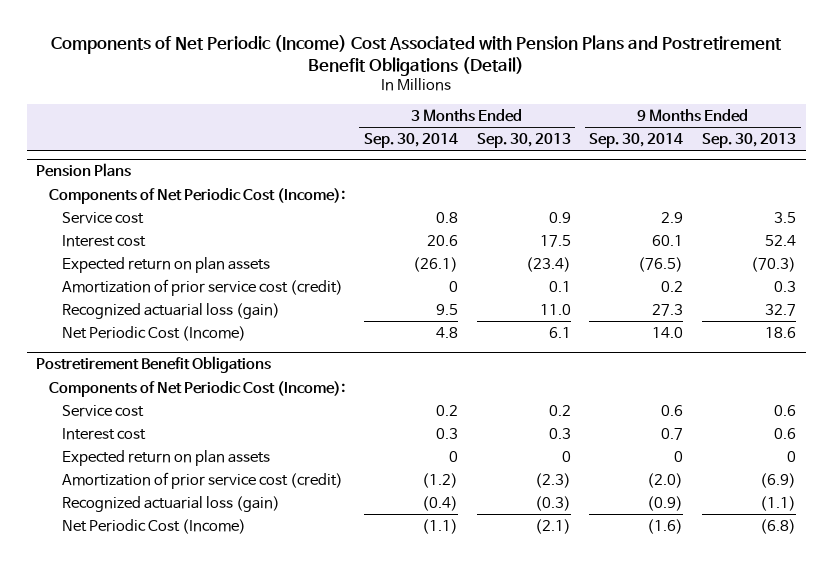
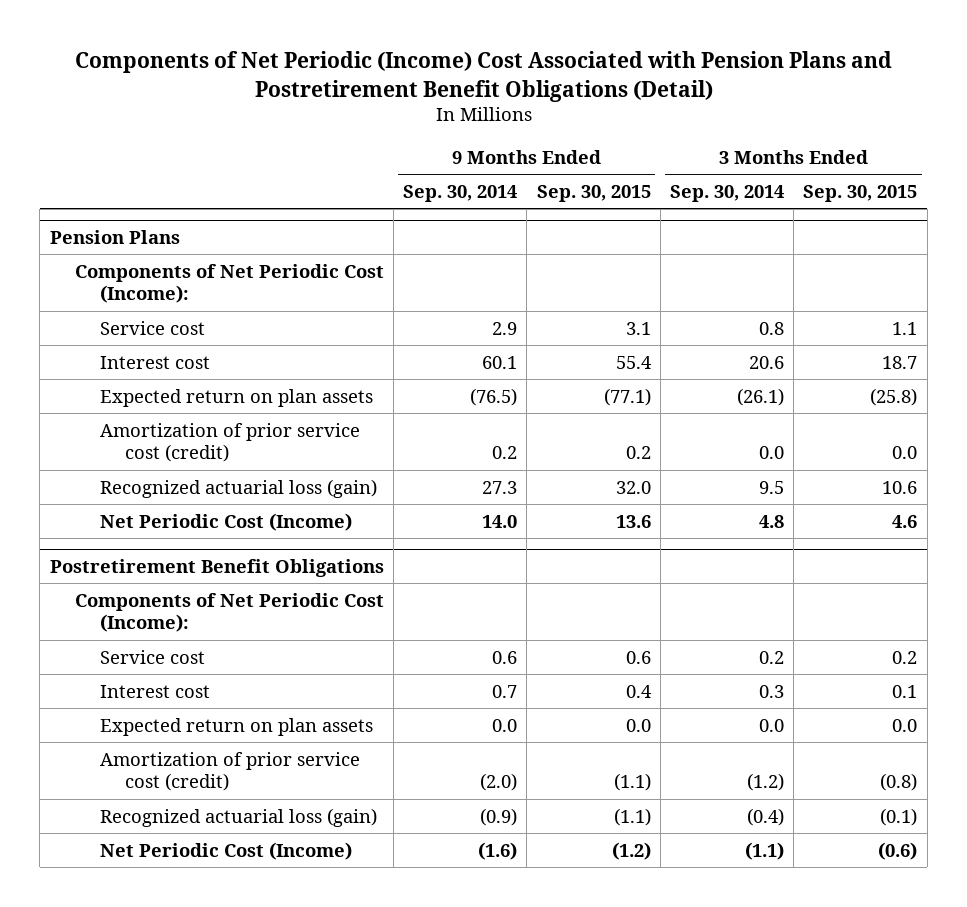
- | 3 Months Ended Sep. 30, 2014 | 3 Months Ended Sep. 30, 2013 | 9 Months Ended Sep. 30, 2014 | 9 Months Ended Sep. 30, 2013
+ | 9 Months Ended Sep. 30, 2014 | 9 Months Ended Sep. 30, 2015 | 3 Months Ended Sep. 30, 2014 | 3 Months Ended Sep. 30, 2015
@ Pension Plans
- Amortization of prior service cost (credit) | 0 | 0.1 | 0.2 | 0.3
+ Amortization of prior service cost (credit) | 0.2 | 0.2 | 0.0 | 0.0
@ Postretirement Benefit Obligations
- Expected return on plan assets | 0 | 0 | 0 | 0
+ Expected return on plan assets | 0.0 | 0.0 | 0.0 | 0.0

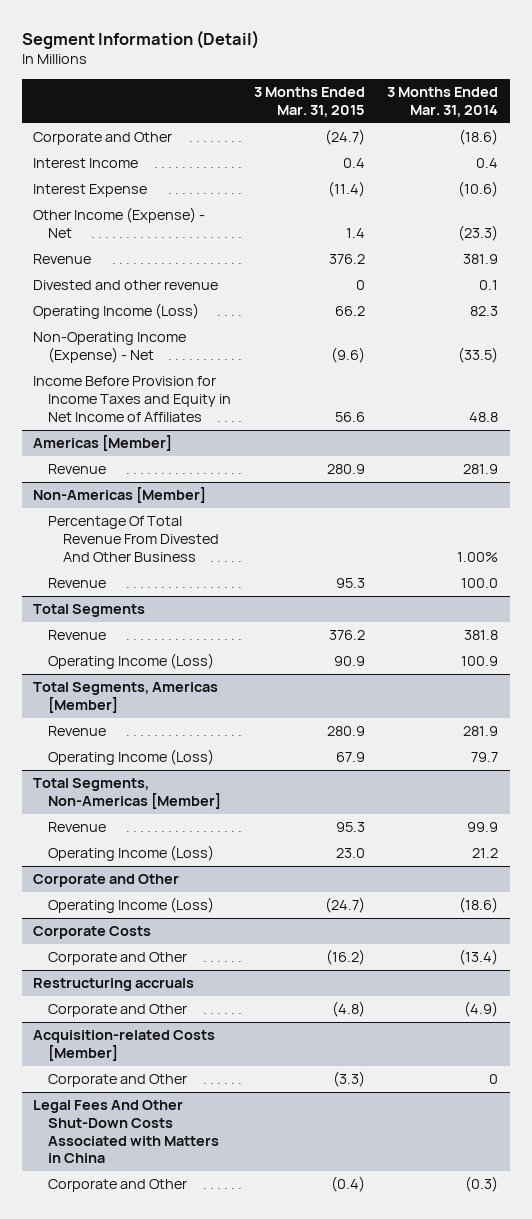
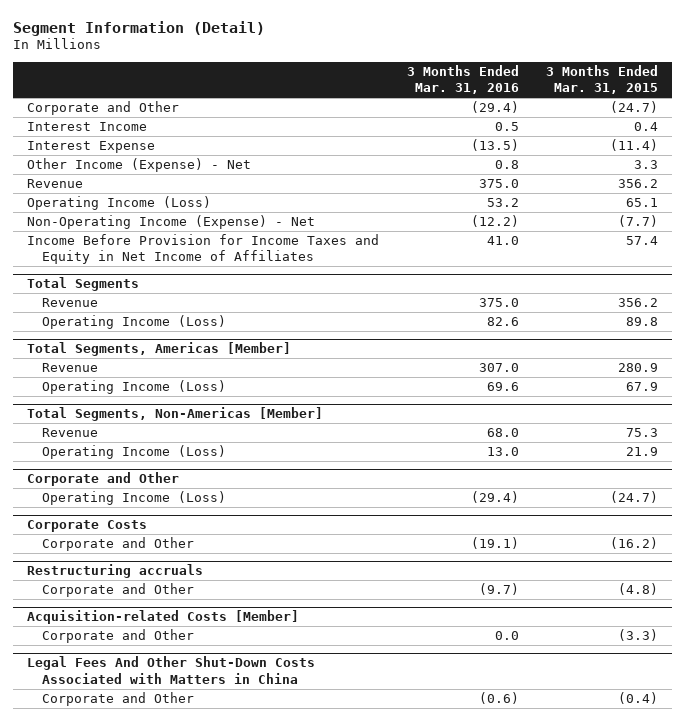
- | 3 Months Ended Mar. 31, 2015 | 3 Months Ended Mar. 31, 2014
+ | 3 Months Ended Mar. 31, 2016 | 3 Months Ended Mar. 31, 2015
- Other Income (Expense) - Net | 1.4 | (23.3)
- Revenue | 376.2 | 381.9
- Divested and other revenue | 0 | 0.1
- Operating Income (Loss) | 66.2 | 82.3
- Non-Operating Income (Expense) - Net | (9.6) | (33.5)
- Income Before Provision for Income Taxes and Equity in Net Income of Affiliates | 56.6 | 48.8
- Americas [Member]
- Revenue | 280.9 | 281.9
- Non-Americas [Member]
- Percentage Of Total Revenue From Divested And Other Business | | 1.00%
- Revenue | 95.3 | 100.0
+ Other Income (Expense) - Net | 0.8 | 3.3
+ Revenue | 375.0 | 356.2
+ Operating Income (Loss) | 53.2 | 65.1
+ Non-Operating Income (Expense) - Net | (12.2) | (7.7)
+ Income Before Provision for Income Taxes and Equity in Net Income of Affiliates | 41.0 | 57.4
@ Total Segments
- Revenue | 376.2 | 381.8
- Operating Income (Loss) | 90.9 | 100.9
+ Revenue | 375.0 | 356.2
+ Operating Income (Loss) | 82.6 | 89.8
@ Total Segments, Non-Americas [Member]
- Revenue | 95.3 | 99.9
- Operating Income (Loss) | 23.0 | 21.2
+ Revenue | 68.0 | 75.3
+ Operating Income (Loss) | 13.0 | 21.9

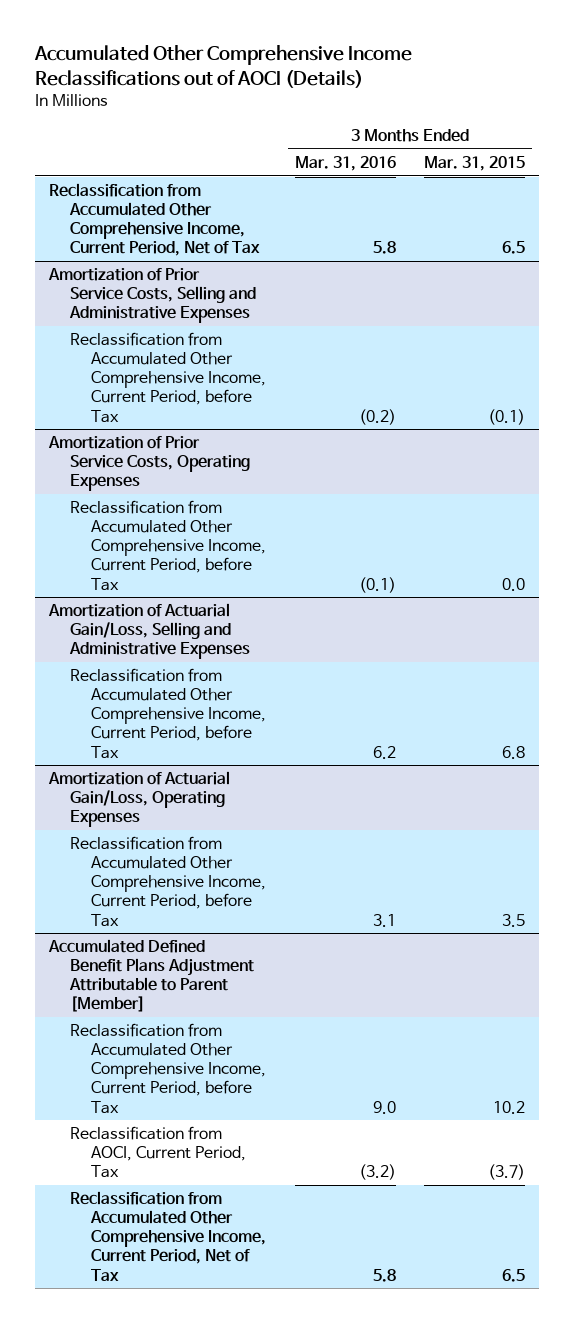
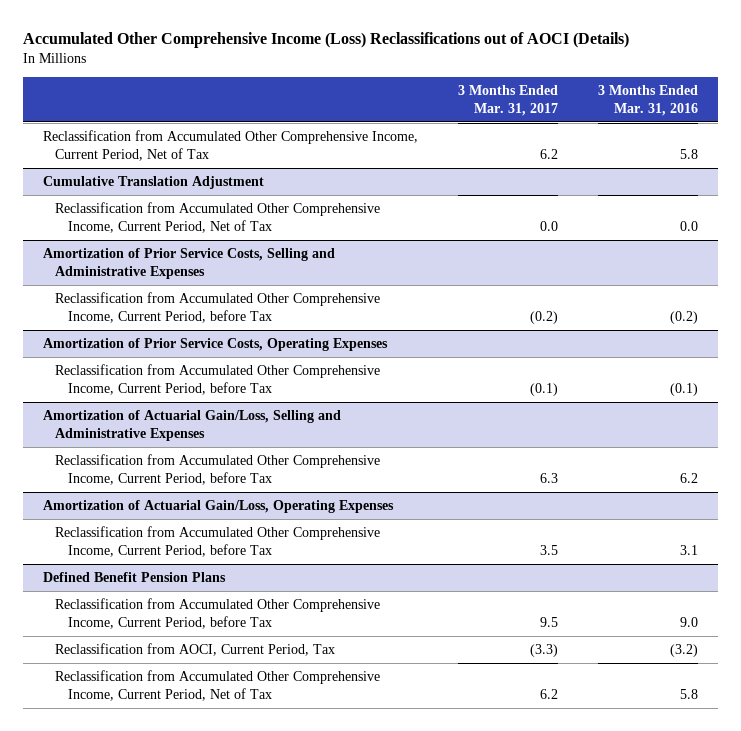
- Accumulated Other Comprehensive Income Reclassifications out of AOCI (Details)
+ Accumulated Other Comprehensive Income (Loss) Reclassifications out of AOCI (Details)
- | 3 Months Ended Mar. 31, 2016 | 3 Months Ended Mar. 31, 2015
+ | 3 Months Ended Mar. 31, 2017 | 3 Months Ended Mar. 31, 2016
+ Cumulative Translation Adjustment
+ Reclassification from Accumulated Other Comprehensive Income, Current Period, Net of Tax | 0.0 | 0.0
- Accumulated Defined Benefit Plans Adjustment Attributable to Parent [Member]
+ Defined Benefit Pension Plans

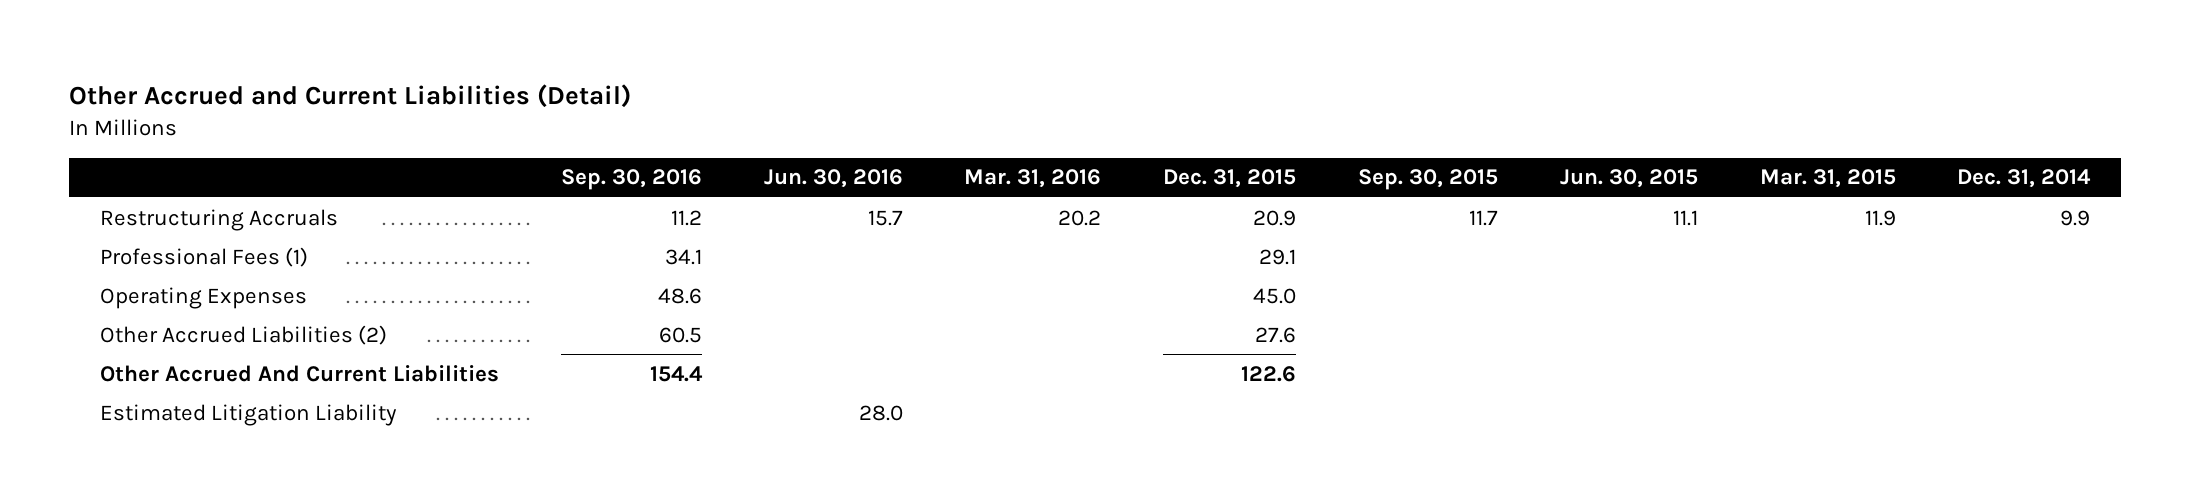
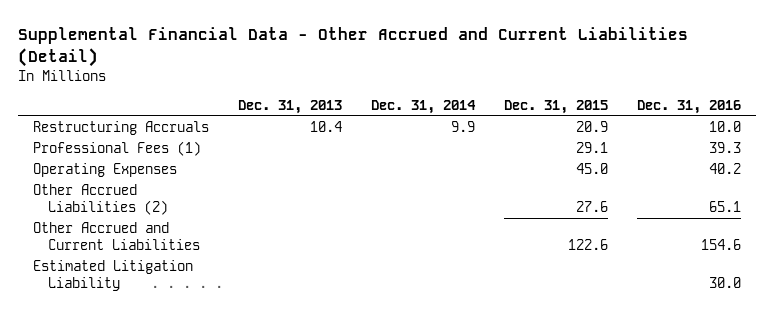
- Other Accrued and Current Liabilities (Detail)
+ Supplemental Financial Data - Other Accrued and Current Liabilities (Detail)
- | Sep. 30, 2016 | Jun. 30, 2016 | Mar. 31, 2016 | Dec. 31, 2015 | Sep. 30, 2015 | Jun. 30, 2015 | Mar. 31, 2015 | Dec. 31, 2014
+ | Dec. 31, 2013 | Dec. 31, 2014 | Dec. 31, 2015 | Dec. 31, 2016
- Other Accrued And Current Liabilities | 154.4 | | | 122.6 | | | |
+ Other Accrued and Current Liabilities | | | 122.6 | 154.6

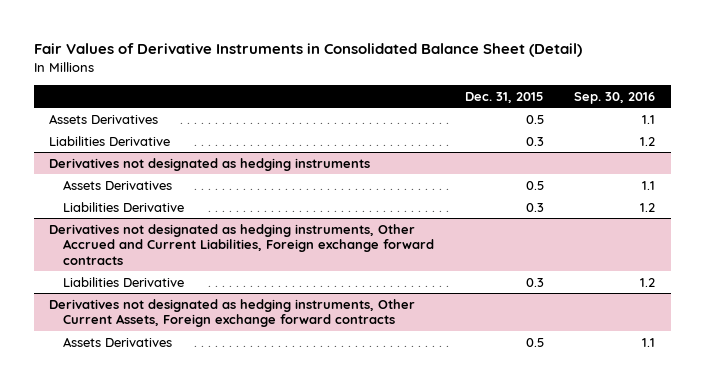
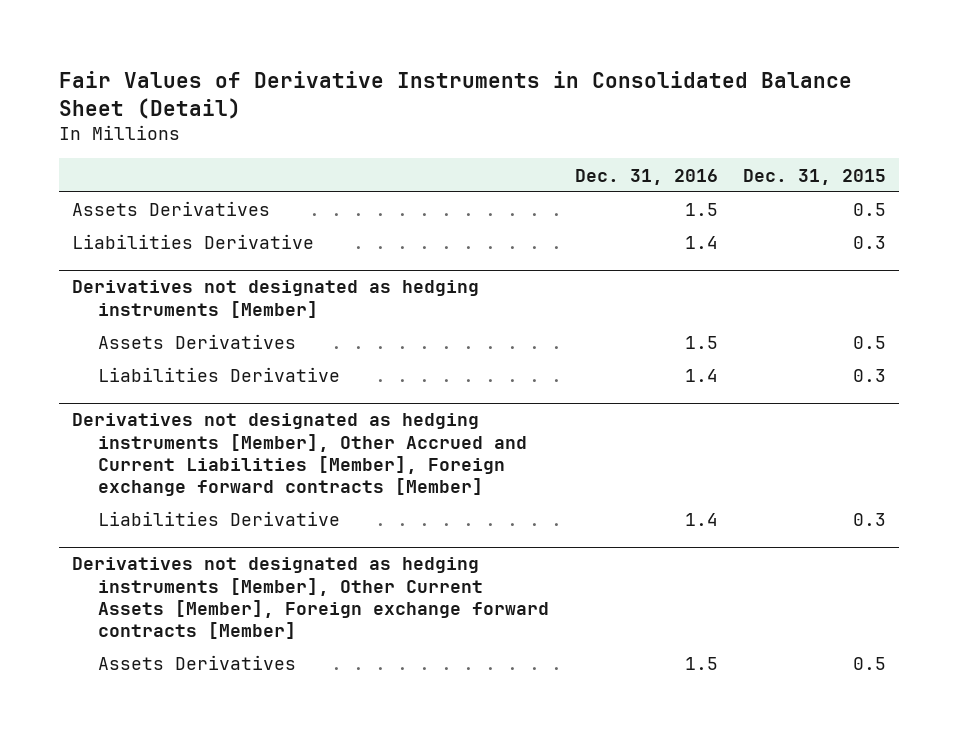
- | Dec. 31, 2015 | Sep. 30, 2016
+ | Dec. 31, 2016 | Dec. 31, 2015
- Derivatives not designated as hedging instruments
+ Derivatives not designated as hedging instruments [Member]
- Derivatives not designated as hedging instruments, Other Accrued and Current Liabilities, Foreign exchange forward contracts
+ Derivatives not designated as hedging instruments [Member], Other Accrued and Current Liabilities [Member], Foreign exchange forward contracts [Member]
- Derivatives not designated as hedging instruments, Other Current Assets, Foreign exchange forward contracts
+ Derivatives not designated as hedging instruments [Member], Other Current Assets [Member], Foreign exchange forward contracts [Member]

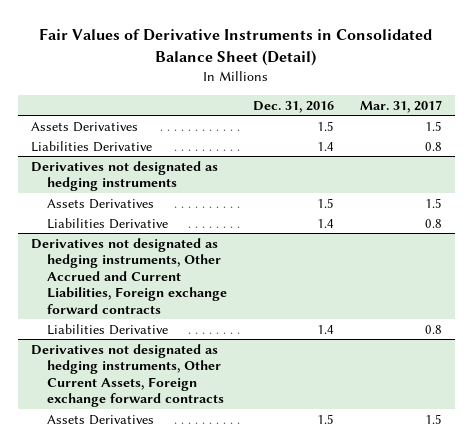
- | Dec. 31, 2016 | Dec. 31, 2015
+ | Dec. 31, 2016 | Mar. 31, 2017
- Derivatives not designated as hedging instruments [Member]
+ Derivatives not designated as hedging instruments
- Derivatives not designated as hedging instruments [Member], Other Accrued and Current Liabilities [Member], Foreign exchange forward contracts [Member]
+ Derivatives not designated as hedging instruments, Other Accrued and Current Liabilities, Foreign exchange forward contracts
- Derivatives not designated as hedging instruments [Member], Other Current Assets [Member], Foreign exchange forward contracts [Member]
+ Derivatives not designated as hedging instruments, Other Current Assets, Foreign exchange forward contracts

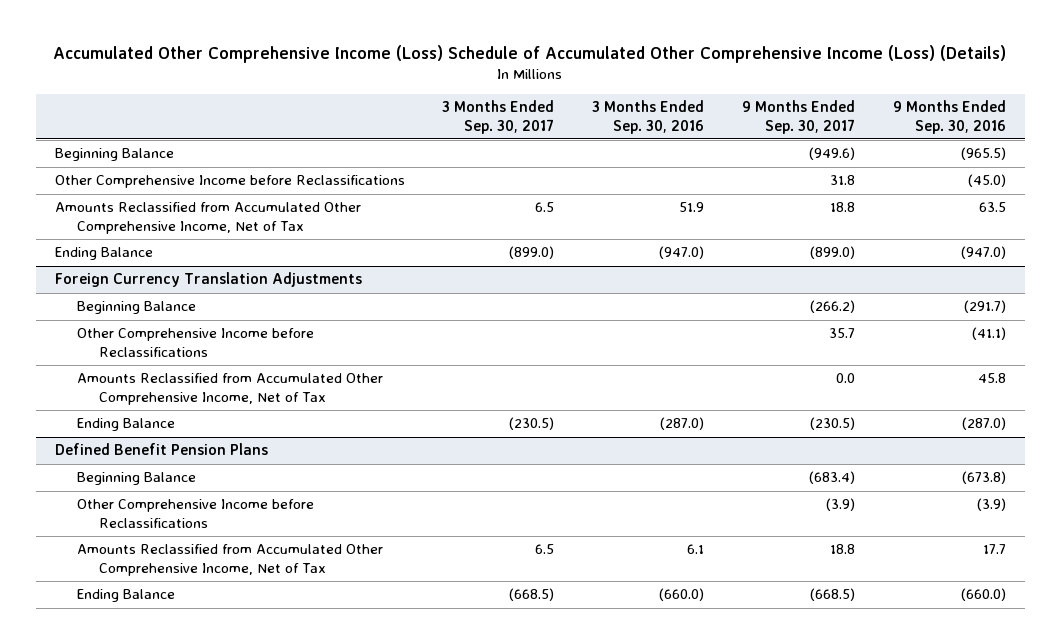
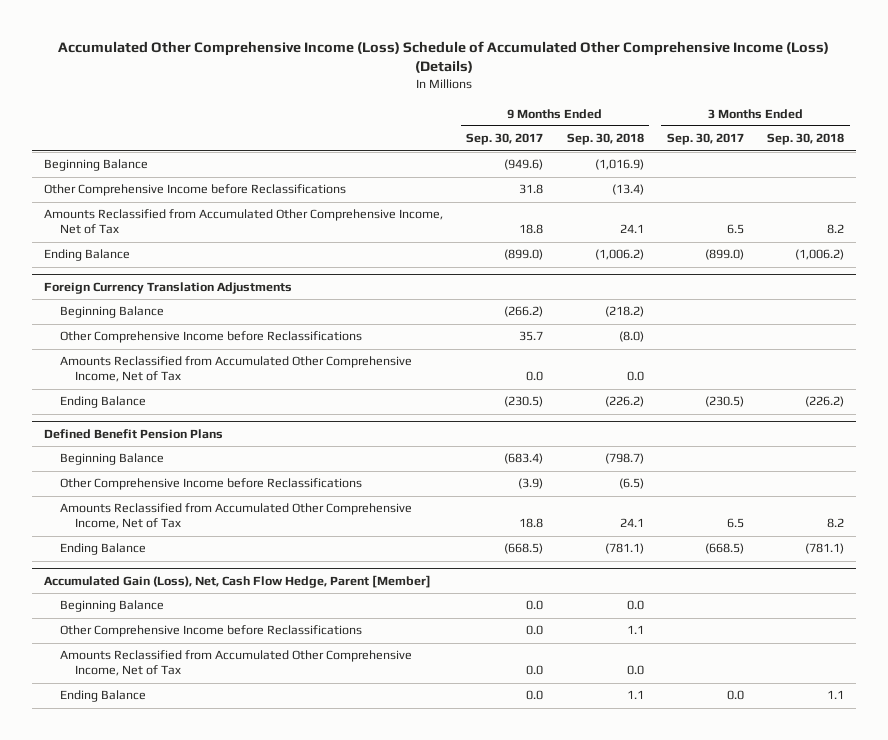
- | 3 Months Ended Sep. 30, 2017 | 3 Months Ended Sep. 30, 2016 | 9 Months Ended Sep. 30, 2017 | 9 Months Ended Sep. 30, 2016
+ | 9 Months Ended Sep. 30, 2017 | 9 Months Ended Sep. 30, 2018 | 3 Months Ended Sep. 30, 2017 | 3 Months Ended Sep. 30, 2018
+ Accumulated Gain (Loss), Net, Cash Flow Hedge, Parent [Member]
+ Beginning Balance | 0.0 | 0.0 | |
+ Other Comprehensive Income before Reclassifications | 0.0 | 1.1 | |
+ Amounts Reclassified from Accumulated Other Comprehensive Income, Net of Tax | 0.0 | 0.0 | |
+ Ending Balance | 0.0 | 1.1 | 0.0 | 1.1

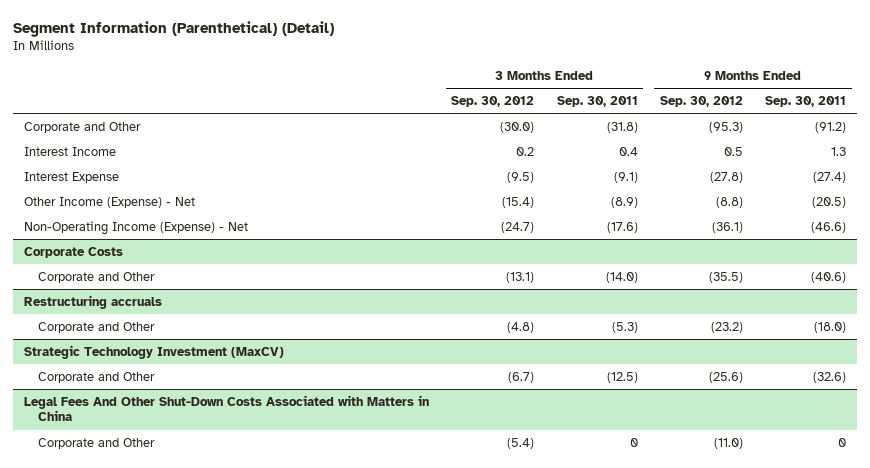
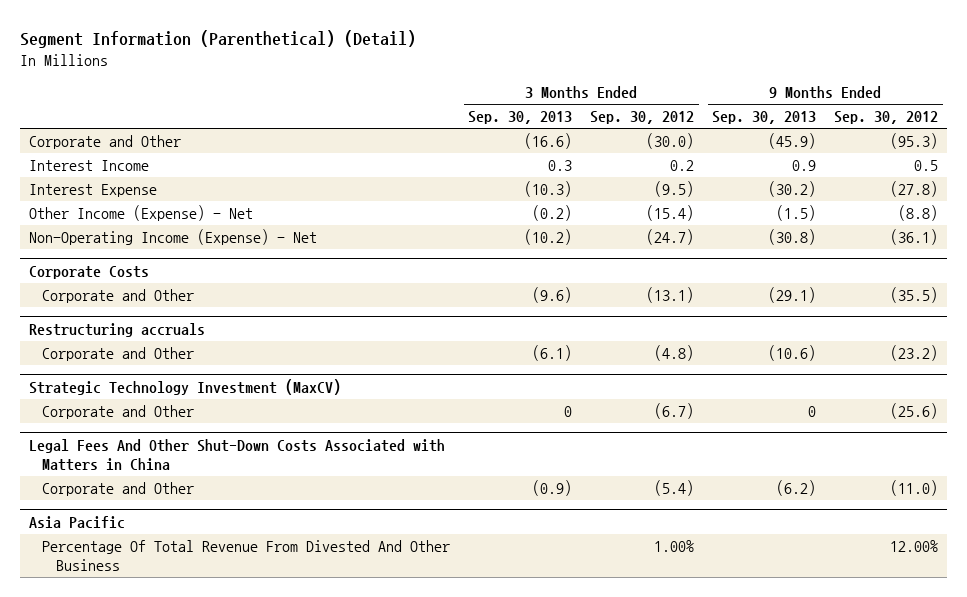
- | 3 Months Ended Sep. 30, 2012 | 3 Months Ended Sep. 30, 2011 | 9 Months Ended Sep. 30, 2012 | 9 Months Ended Sep. 30, 2011
+ | 3 Months Ended Sep. 30, 2013 | 3 Months Ended Sep. 30, 2012 | 9 Months Ended Sep. 30, 2013 | 9 Months Ended Sep. 30, 2012
+ Asia Pacific
+ Percentage Of Total Revenue From Divested And Other Business | | 1.00% | | 12.00%

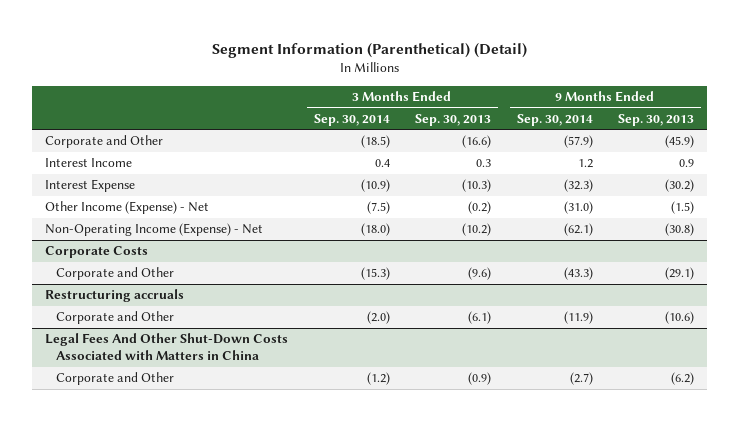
- | 3 Months Ended Sep. 30, 2013 | 3 Months Ended Sep. 30, 2012 | 9 Months Ended Sep. 30, 2013 | 9 Months Ended Sep. 30, 2012
+ | 3 Months Ended Sep. 30, 2014 | 3 Months Ended Sep. 30, 2013 | 9 Months Ended Sep. 30, 2014 | 9 Months Ended Sep. 30, 2013
- Strategic Technology Investment (MaxCV)
- Corporate and Other | 0 | (6.7) | 0 | (25.6)
- Asia Pacific
- Percentage Of Total Revenue From Divested And Other Business | | 1.00% | | 12.00%

